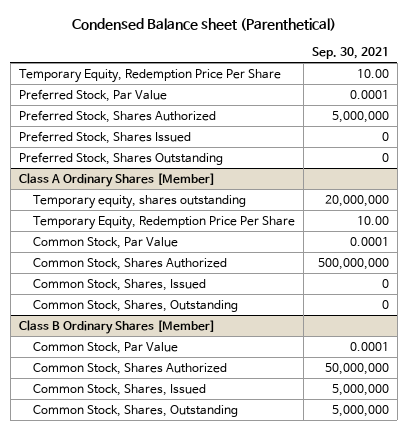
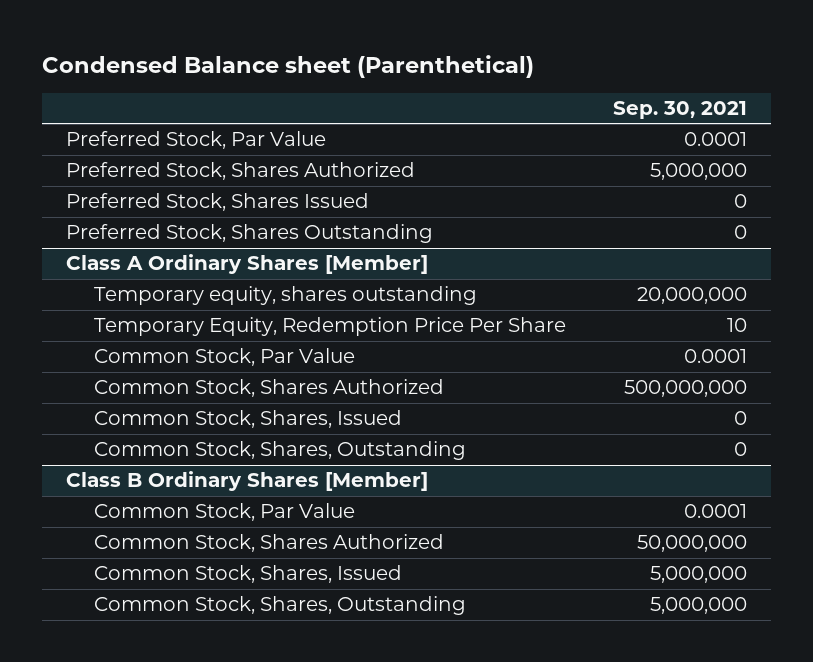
- Temporary Equity, Redemption Price Per Share | 10.00
@ Class A Ordinary Shares [Member]
- Temporary Equity, Redemption Price Per Share | 10.00
+ Temporary Equity, Redemption Price Per Share | 10

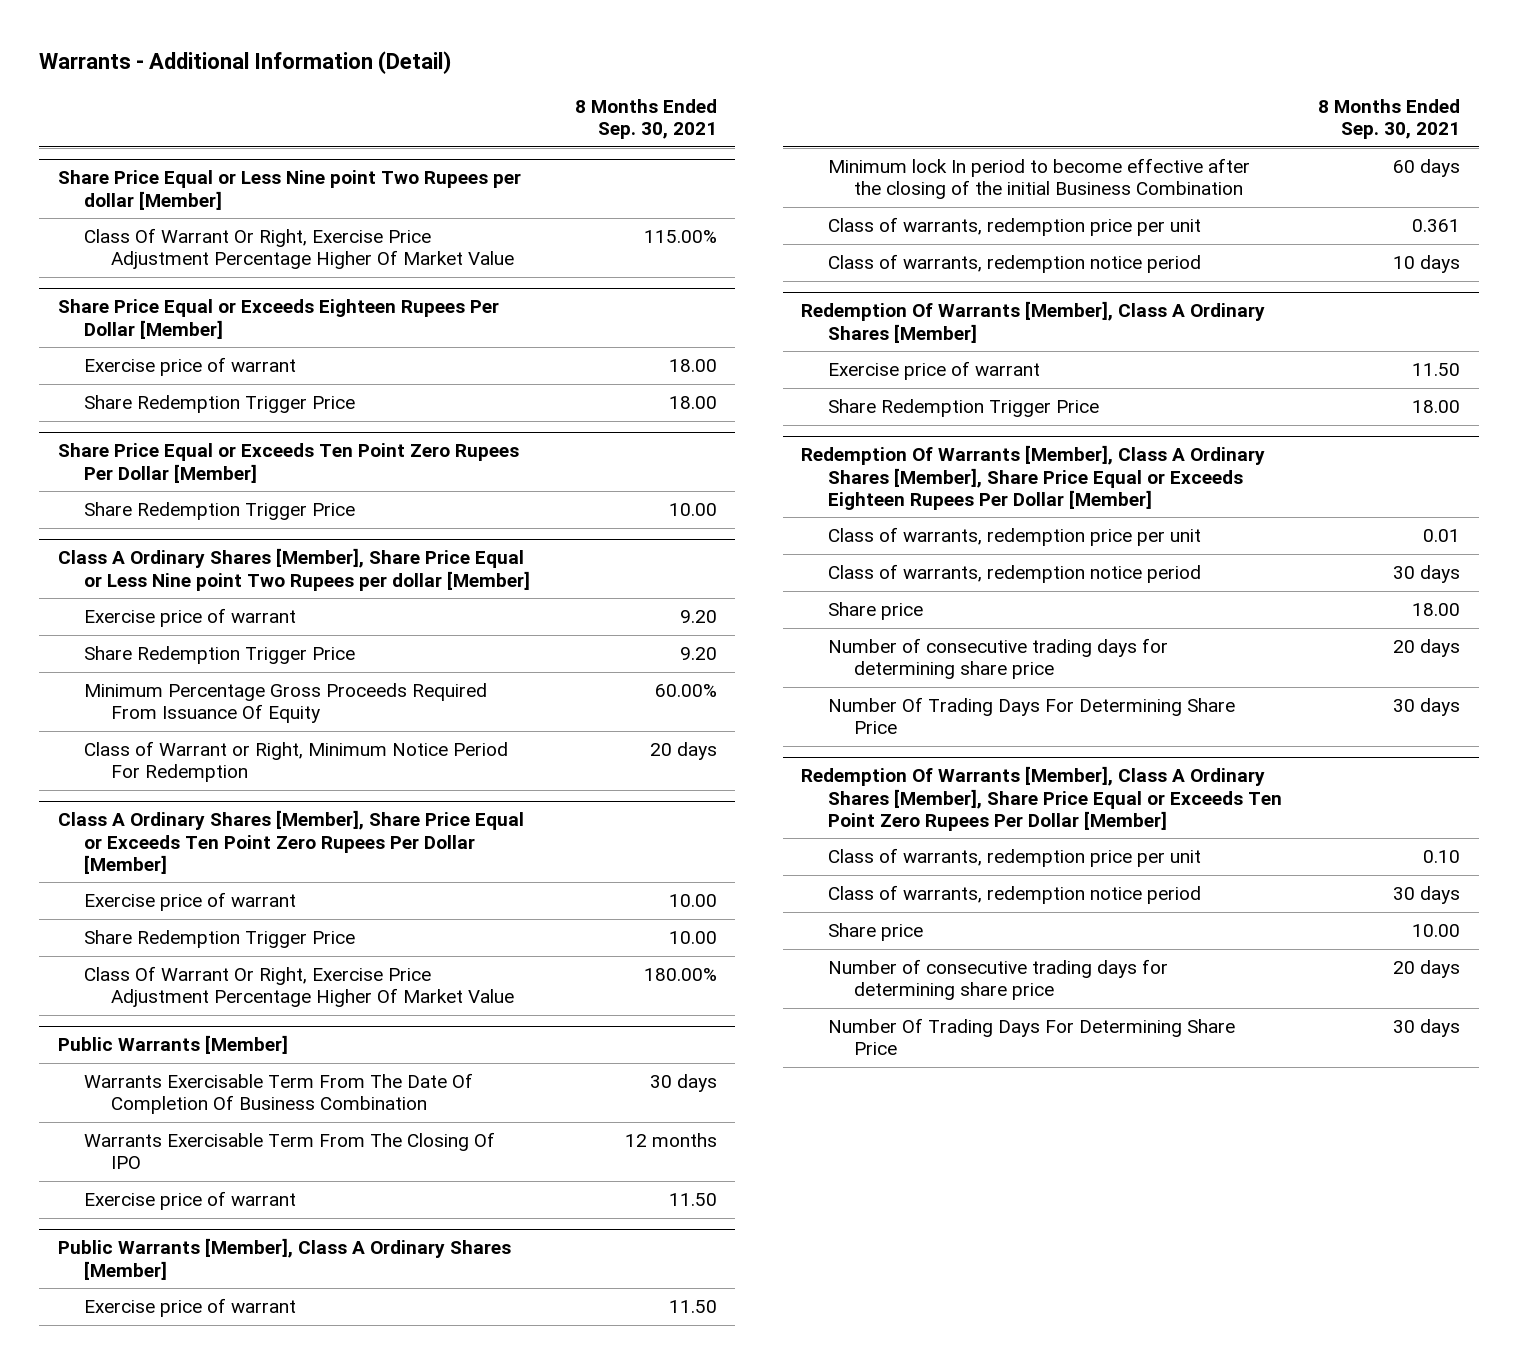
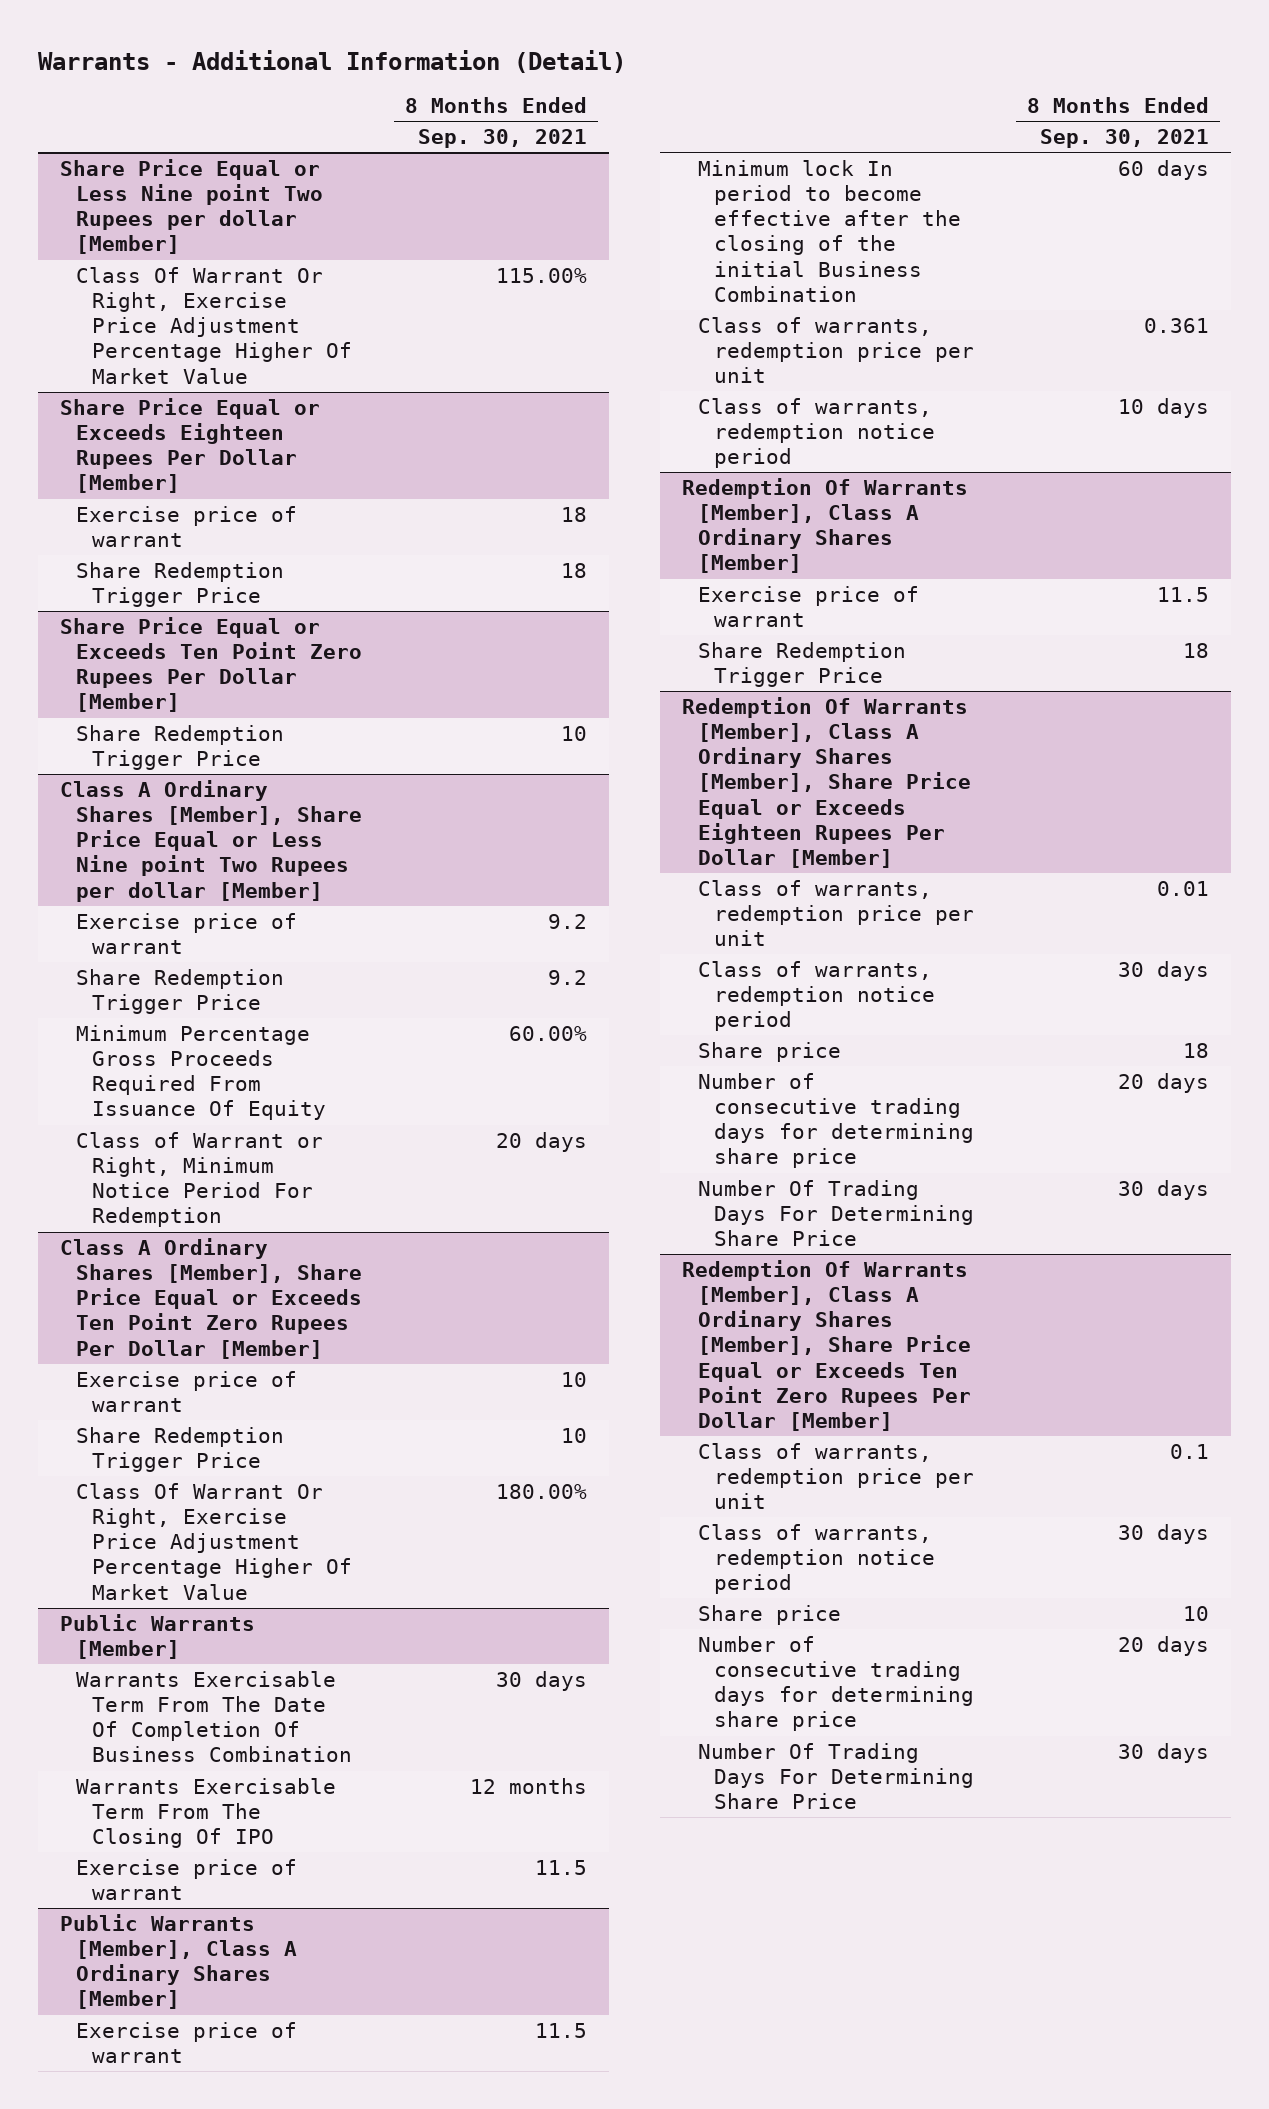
@ Share Price Equal or Exceeds Eighteen Rupees Per Dollar [Member]
- Exercise price of warrant | 18.00
- Share Redemption Trigger Price | 18.00
+ Exercise price of warrant | 18
+ Share Redemption Trigger Price | 18
@ Share Price Equal or Exceeds Ten Point Zero Rupees Per Dollar [Member]
- Share Redemption Trigger Price | 10.00
+ Share Redemption Trigger Price | 10
@ Class A Ordinary Shares [Member], Share Price Equal or Less Nine point Two Rupees per dollar [Member]
- Exercise price of warrant | 9.20
- Share Redemption Trigger Price | 9.20
+ Exercise price of warrant | 9.2
+ Share Redemption Trigger Price | 9.2
@ Class A Ordinary Shares [Member], Share Price Equal or Exceeds Ten Point Zero Rupees Per Dollar [Member]
- Exercise price of warrant | 10.00
- Share Redemption Trigger Price | 10.00
+ Exercise price of warrant | 10
+ Share Redemption Trigger Price | 10
@ Public Warrants [Member]
- Exercise price of warrant | 11.50
+ Exercise price of warrant | 11.5
@ Public Warrants [Member], Class A Ordinary Shares [Member]
- Exercise price of warrant | 11.50
+ Exercise price of warrant | 11.5
@ Redemption Of Warrants [Member], Class A Ordinary Shares [Member]
- Exercise price of warrant | 11.50
- Share Redemption Trigger Price | 18.00
+ Exercise price of warrant | 11.5
+ Share Redemption Trigger Price | 18
@ Redemption Of Warrants [Member], Class A Ordinary Shares [Member], Share Price Equal or Exceeds Eighteen Rupees Per Dollar [Member]
- Share price | 18.00
+ Share price | 18
@ Redemption Of Warrants [Member], Class A Ordinary Shares [Member], Share Price Equal or Exceeds Ten Point Zero Rupees Per Dollar [Member]
- Class of warrants, redemption price per unit | 0.10
+ Class of warrants, redemption price per unit | 0.1
- Share price | 10.00
+ Share price | 10

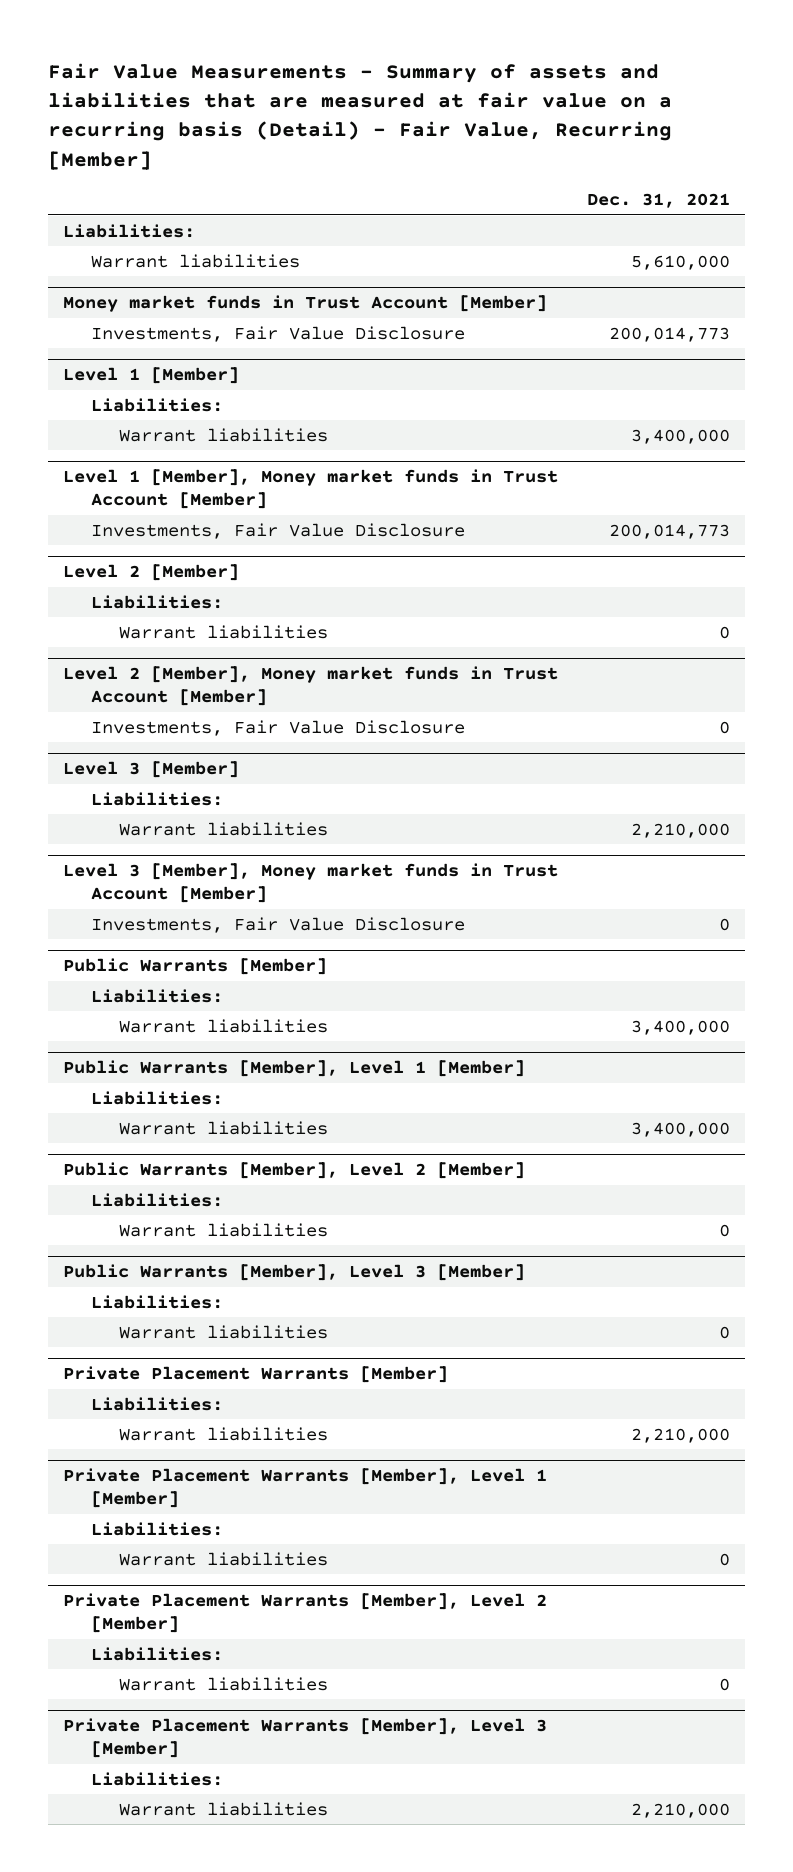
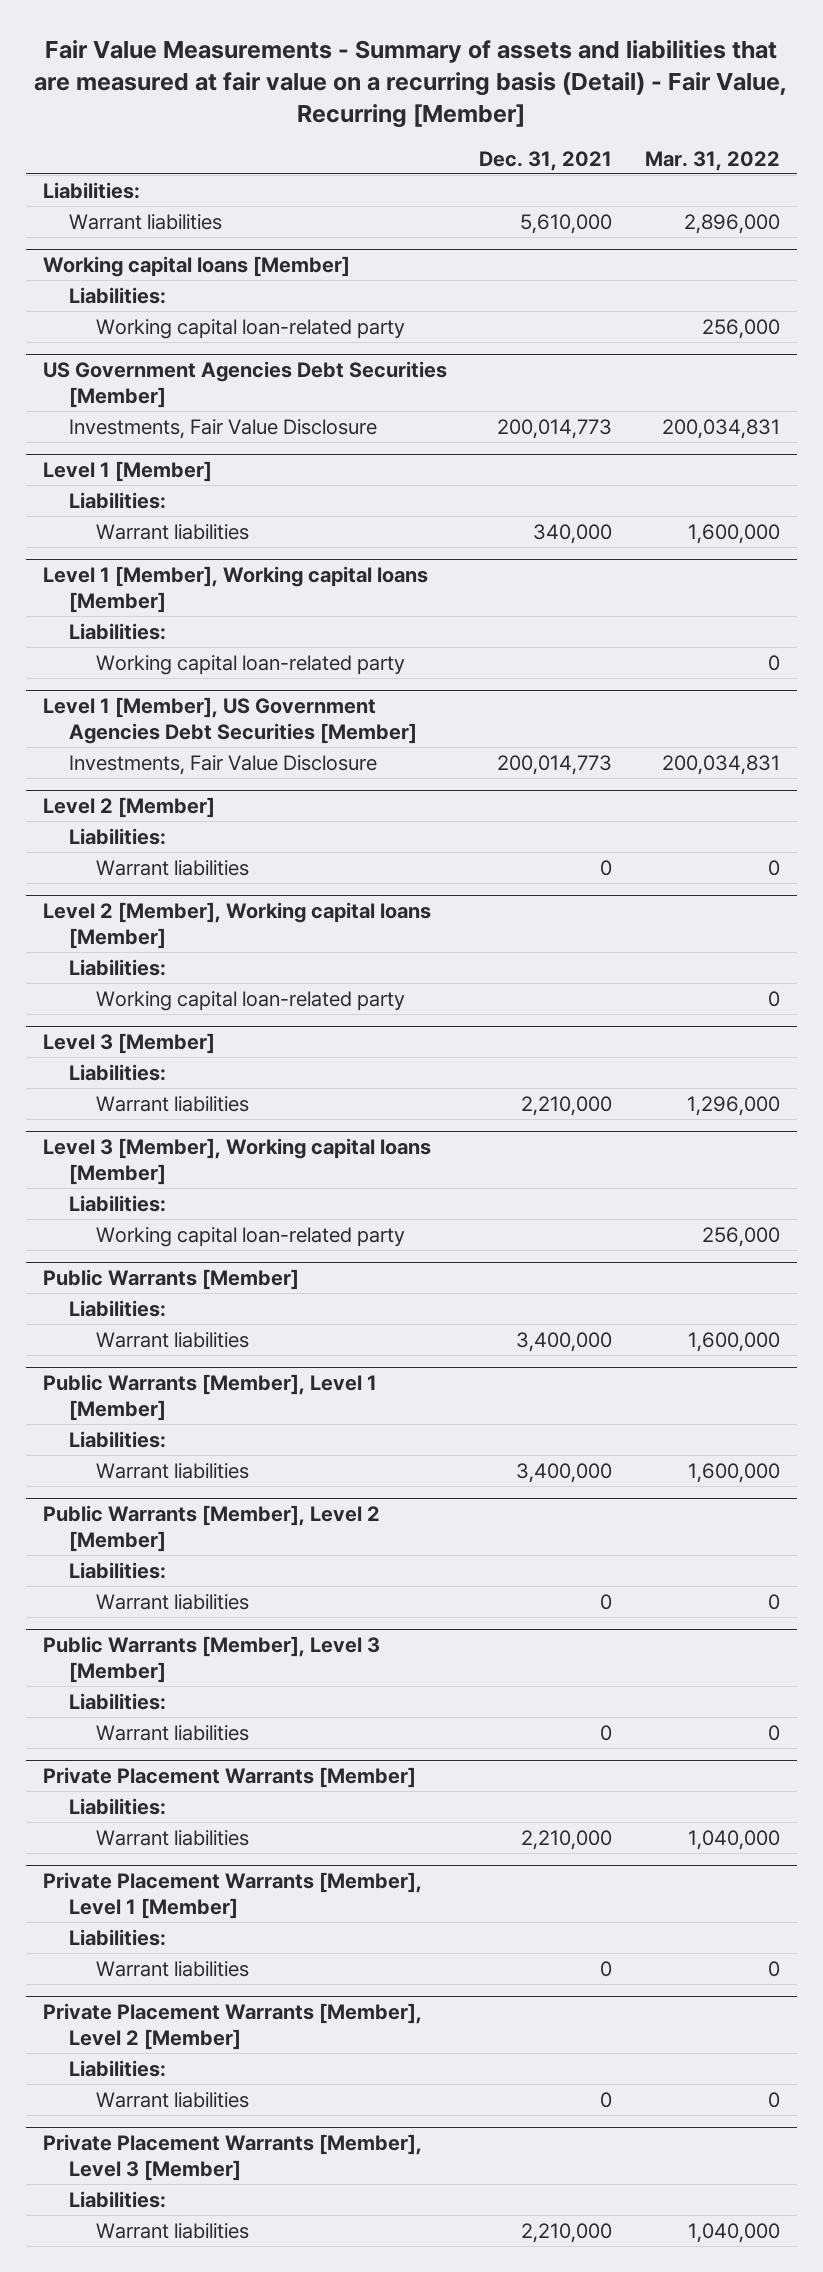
- | Dec. 31, 2021
+ | Dec. 31, 2021 | Mar. 31, 2022
- Money market funds in Trust Account [Member]
+ Working capital loans [Member]
+ Liabilities:
+ Working capital loan-related party | | 256,000
+ US Government Agencies Debt Securities [Member]
@ Level 1 [Member]
- Warrant liabilities | 3,400,000
- Level 1 [Member], Money market funds in Trust Account [Member]
@ Level 1 [Member]
+ Warrant liabilities | 340,000 | 1,600,000
+ Level 1 [Member], Working capital loans [Member]
+ Liabilities:
+ Working capital loan-related party | | 0
+ Level 1 [Member], US Government Agencies Debt Securities [Member]
- Level 2 [Member], Money market funds in Trust Account [Member]
- Investments, Fair Value Disclosure | 0
+ Level 2 [Member], Working capital loans [Member]
+ Liabilities:
+ Working capital loan-related party | | 0
- Level 3 [Member], Money market funds in Trust Account [Member]
- Investments, Fair Value Disclosure | 0
+ Level 3 [Member], Working capital loans [Member]
+ Liabilities:
+ Working capital loan-related party | | 256,000

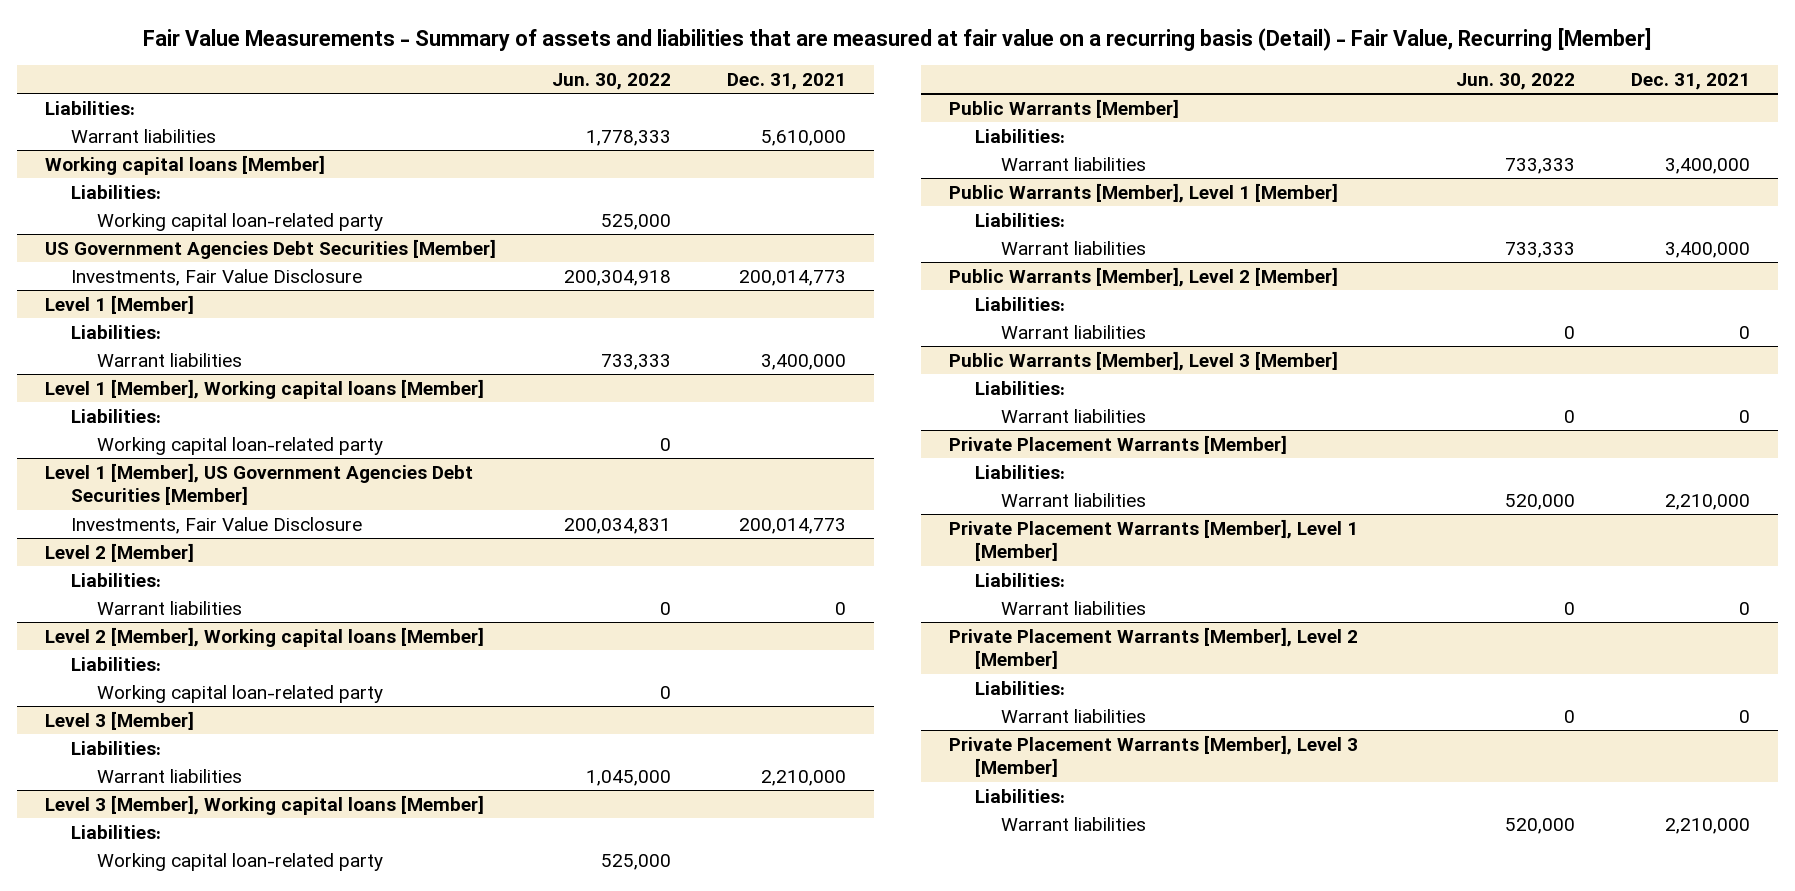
- | Dec. 31, 2021 | Mar. 31, 2022
+ | Jun. 30, 2022 | Dec. 31, 2021
@ Level 1 [Member]
- Warrant liabilities | 340,000 | 1,600,000
+ Warrant liabilities | 733,333 | 3,400,000

